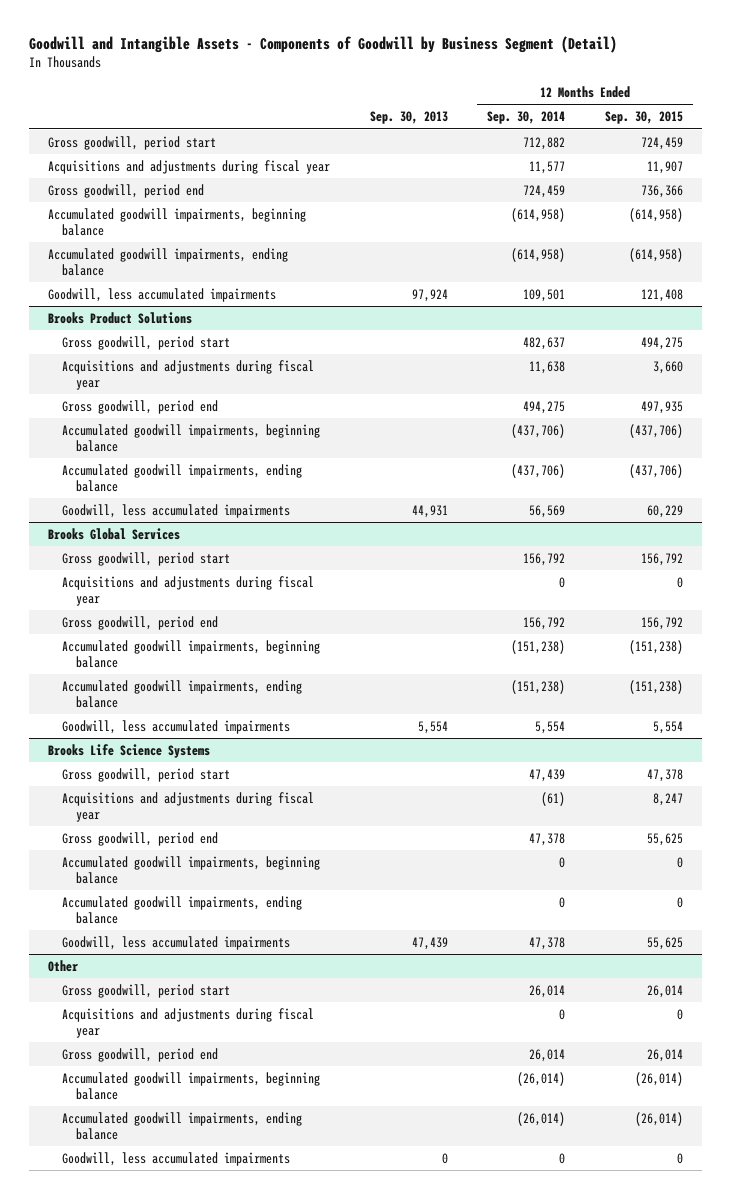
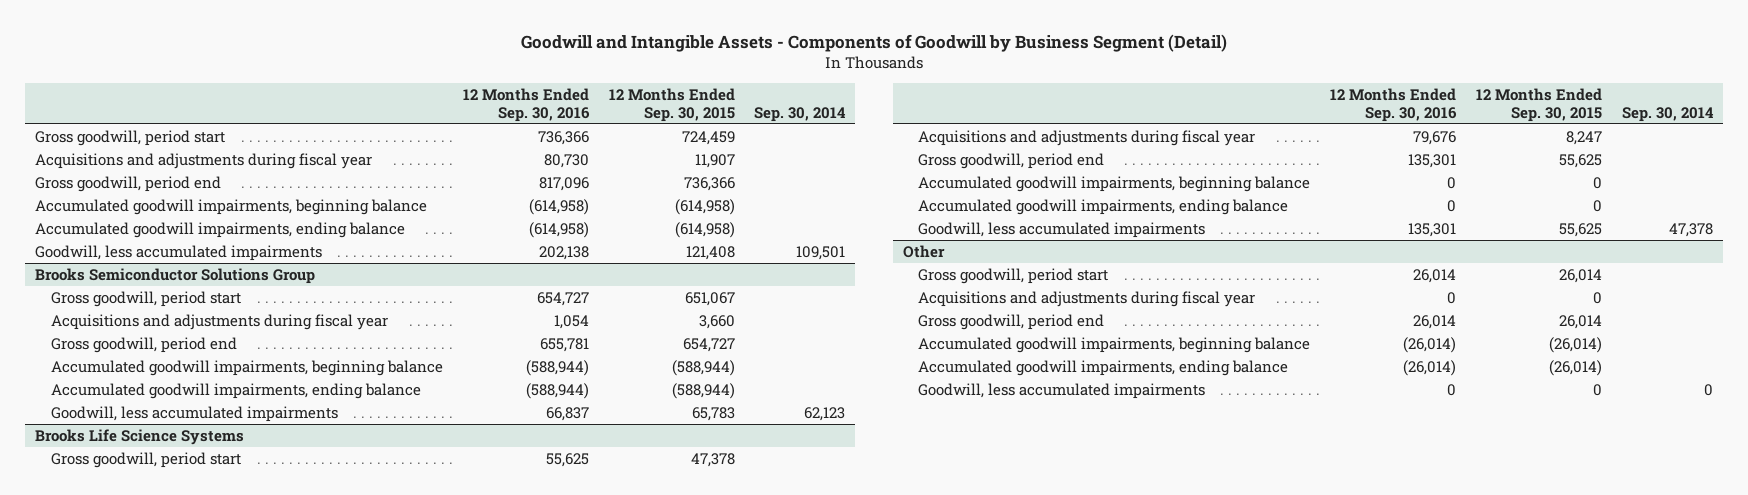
- | Sep. 30, 2013 | 12 Months Ended Sep. 30, 2014 | 12 Months Ended Sep. 30, 2015
+ | 12 Months Ended Sep. 30, 2016 | 12 Months Ended Sep. 30, 2015 | Sep. 30, 2014
- Brooks Product Solutions
- Gross goodwill, period start | | 482,637 | 494,275
+ Brooks Semiconductor Solutions Group
+ Gross goodwill, period start | 654,727 | 651,067 |
- Gross goodwill, period end | | 494,275 | 497,935
- Accumulated goodwill impairments, beginning balance | | (437,706) | (437,706)
- Accumulated goodwill impairments, ending balance | | (437,706) | (437,706)
- Goodwill, less accumulated impairments | 44,931 | 56,569 | 60,229
- Brooks Global Services
- Gross goodwill, period start | | 156,792 | 156,792
- Acquisitions and adjustments during fiscal year | | 0 | 0
- Gross goodwill, period end | | 156,792 | 156,792
- Accumulated goodwill impairments, beginning balance | | (151,238) | (151,238)
- Accumulated goodwill impairments, ending balance | | (151,238) | (151,238)
- Goodwill, less accumulated impairments | 5,554 | 5,554 | 5,554
+ Gross goodwill, period end | 655,781 | 654,727 |
+ Accumulated goodwill impairments, beginning balance | (588,944) | (588,944) |
+ Accumulated goodwill impairments, ending balance | (588,944) | (588,944) |
+ Goodwill, less accumulated impairments | 66,837 | 65,783 | 62,123

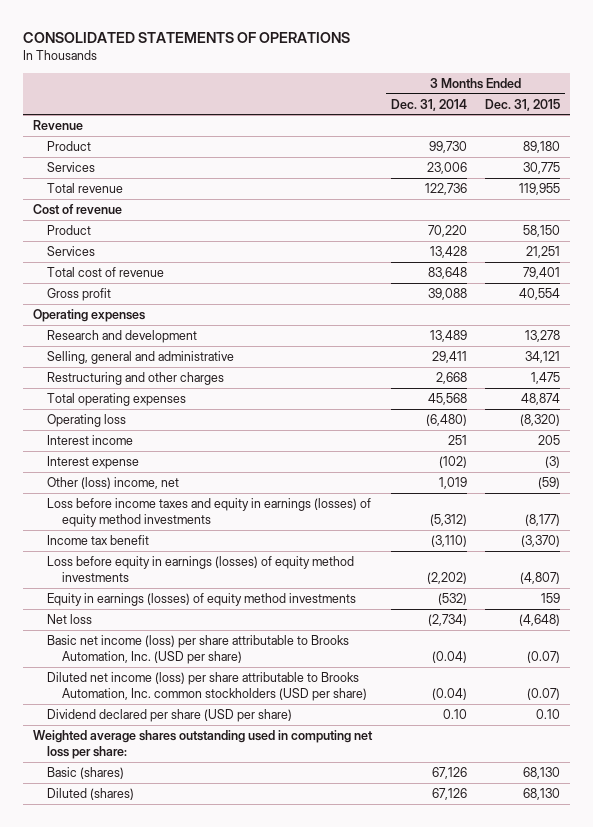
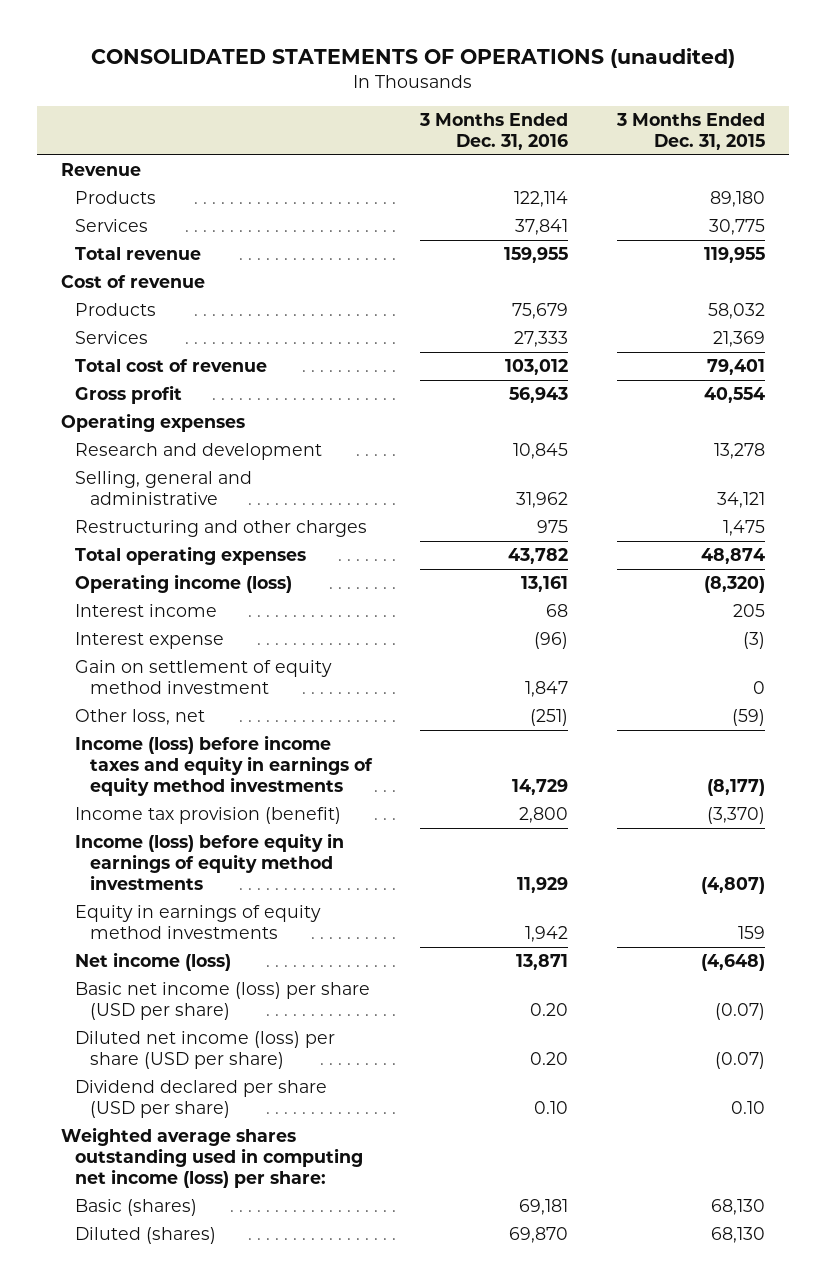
- CONSOLIDATED STATEMENTS OF OPERATIONS
+ CONSOLIDATED STATEMENTS OF OPERATIONS (unaudited)
- | 3 Months Ended Dec. 31, 2014 | 3 Months Ended Dec. 31, 2015
+ | 3 Months Ended Dec. 31, 2016 | 3 Months Ended Dec. 31, 2015
- Product | 99,730 | 89,180
+ Products | 122,114 | 89,180
- Product | 70,220 | 58,150
- Services | 13,428 | 21,251
+ Products | 75,679 | 58,032
+ Services | 27,333 | 21,369
- Operating loss | (6,480) | (8,320)
+ Operating income (loss) | 13,161 | (8,320)
- Other (loss) income, net | 1,019 | (59)
- Loss before income taxes and equity in earnings (losses) of equity method investments | (5,312) | (8,177)
- Income tax benefit | (3,110) | (3,370)
- Loss before equity in earnings (losses) of equity method investments | (2,202) | (4,807)
- Equity in earnings (losses) of equity method investments | (532) | 159
- Net loss | (2,734) | (4,648)
- Basic net income (loss) per share attributable to Brooks Automation, Inc. (USD per share) | (0.04) | (0.07)
- Diluted net income (loss) per share attributable to Brooks Automation, Inc. common stockholders (USD per share) | (0.04) | (0.07)
+ Gain on settlement of equity method investment | 1,847 | 0
+ Other loss, net | (251) | (59)
+ Income (loss) before income taxes and equity in earnings of equity method investments | 14,729 | (8,177)
+ Income tax provision (benefit) | 2,800 | (3,370)
+ Income (loss) before equity in earnings of equity method investments | 11,929 | (4,807)
+ Equity in earnings of equity method investments | 1,942 | 159
+ Net income (loss) | 13,871 | (4,648)
+ Basic net income (loss) per share (USD per share) | 0.20 | (0.07)
+ Diluted net income (loss) per share (USD per share) | 0.20 | (0.07)
- Weighted average shares outstanding used in computing net loss per share:
+ Weighted average shares outstanding used in computing net income (loss) per share:

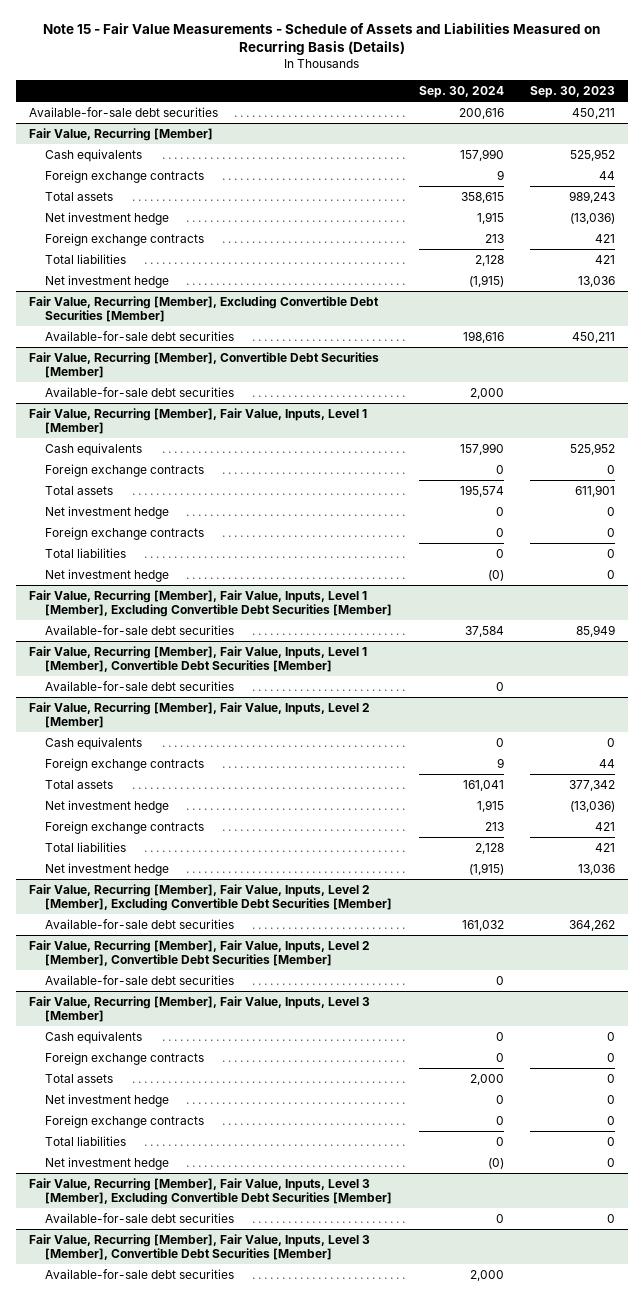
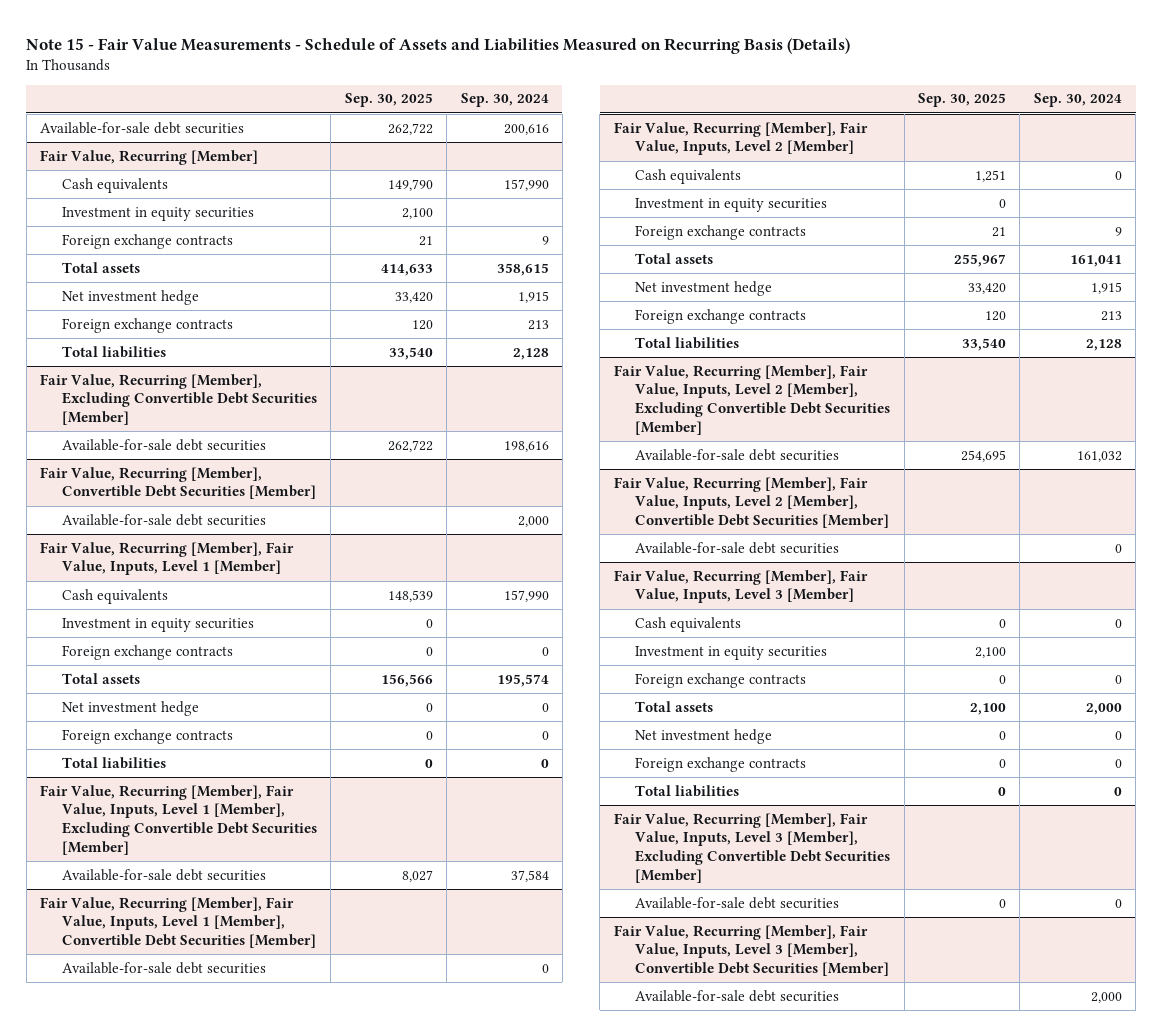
- | Sep. 30, 2024 | Sep. 30, 2023
+ | Sep. 30, 2025 | Sep. 30, 2024
@ Fair Value, Recurring [Member]
+ Investment in equity securities | 2,100 |
- Net investment hedge | (1,915) | 13,036
@ Fair Value, Recurring [Member], Fair Value, Inputs, Level 1 [Member]
+ Investment in equity securities | 0 |
- Net investment hedge | (0) | 0
@ Fair Value, Recurring [Member], Fair Value, Inputs, Level 2 [Member]
+ Investment in equity securities | 0 |
- Net investment hedge | (1,915) | 13,036
@ Fair Value, Recurring [Member], Fair Value, Inputs, Level 3 [Member]
+ Investment in equity securities | 2,100 |
- Net investment hedge | (0) | 0

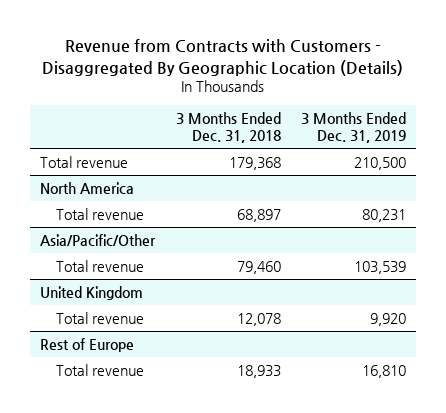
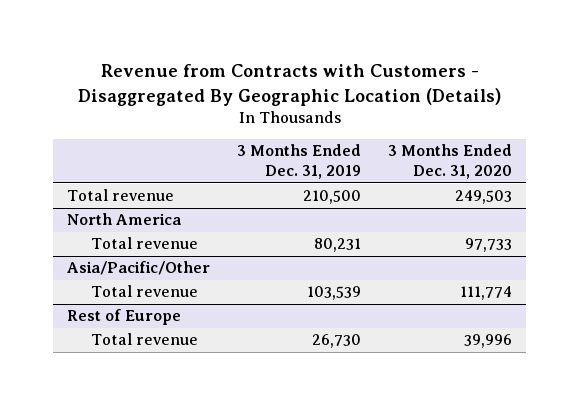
- | 3 Months Ended Dec. 31, 2018 | 3 Months Ended Dec. 31, 2019
+ | 3 Months Ended Dec. 31, 2019 | 3 Months Ended Dec. 31, 2020
- United Kingdom
- Total revenue | 12,078 | 9,920
@ Rest of Europe
- Total revenue | 18,933 | 16,810
+ Total revenue | 26,730 | 39,996

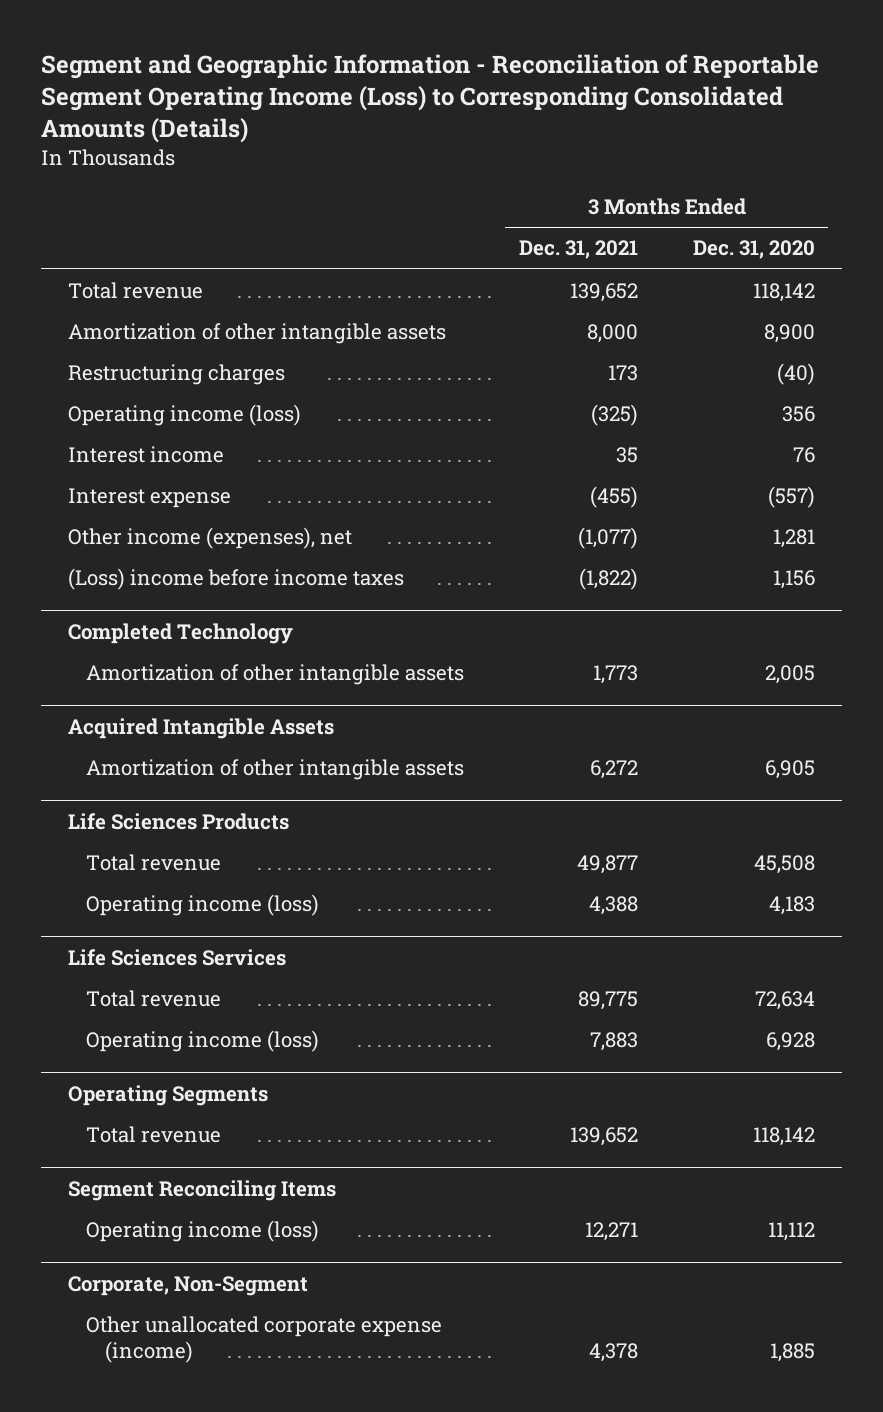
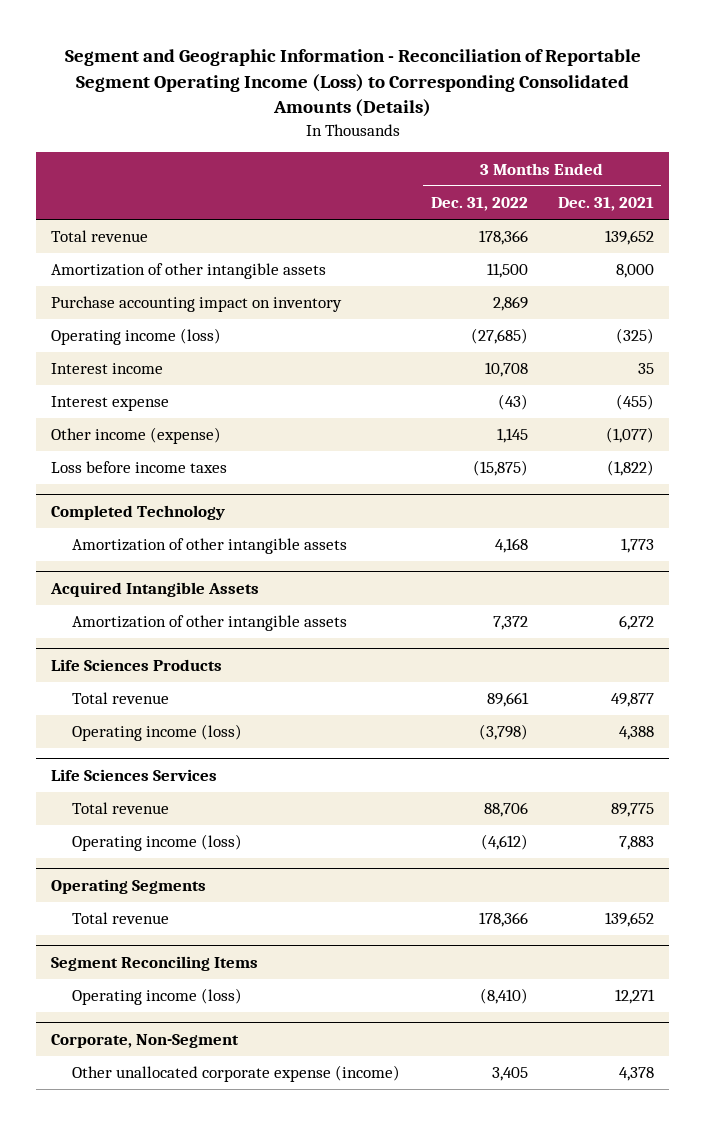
- | 3 Months Ended Dec. 31, 2021 | 3 Months Ended Dec. 31, 2020
+ | 3 Months Ended Dec. 31, 2022 | 3 Months Ended Dec. 31, 2021
- Restructuring charges | 173 | (40)
+ Purchase accounting impact on inventory | 2,869 |
- Other income (expenses), net | (1,077) | 1,281
- (Loss) income before income taxes | (1,822) | 1,156
+ Other income (expense) | 1,145 | (1,077)
+ Loss before income taxes | (15,875) | (1,822)

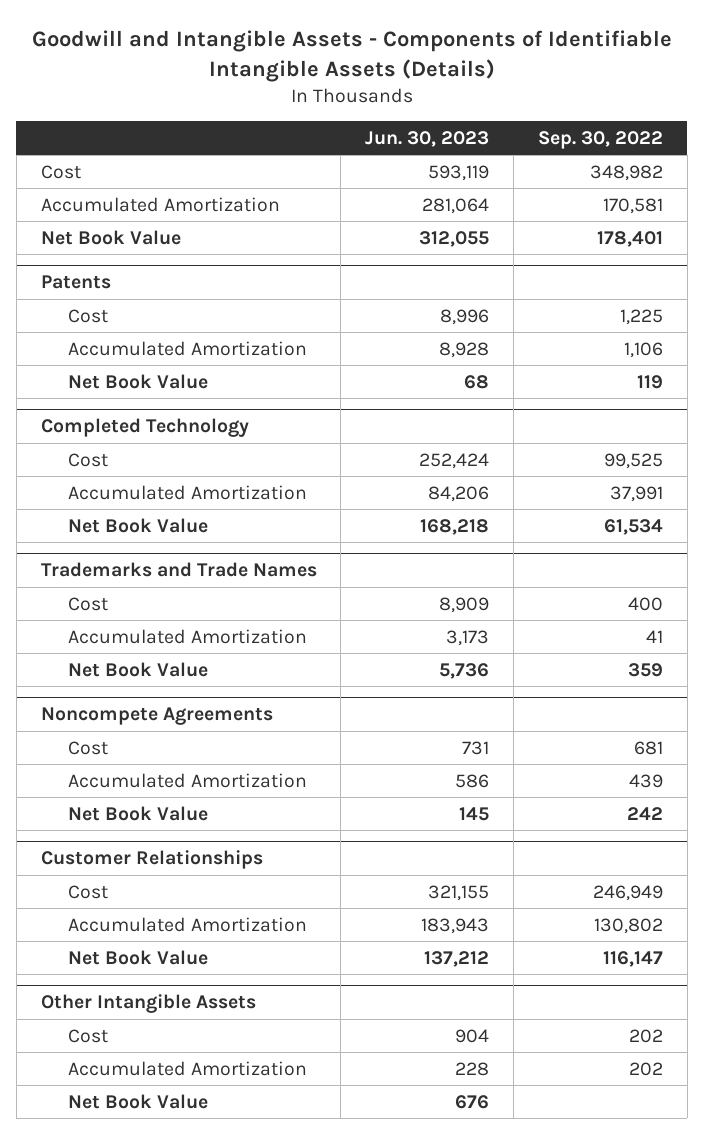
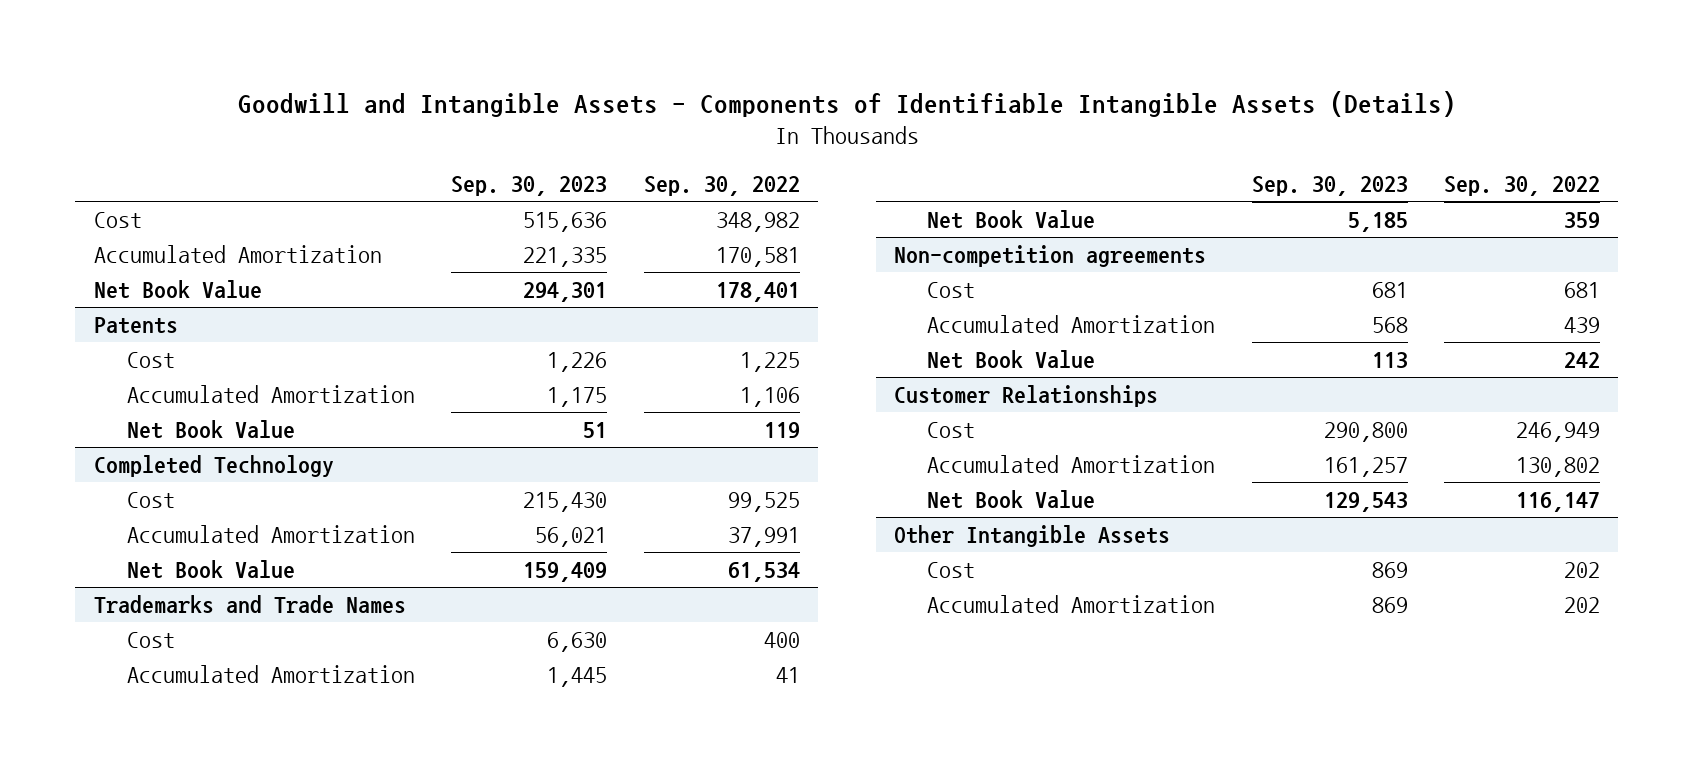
- | Jun. 30, 2023 | Sep. 30, 2022
+ | Sep. 30, 2023 | Sep. 30, 2022
- Noncompete Agreements
+ Non-competition agreements
@ Other Intangible Assets
- Net Book Value | 676 |

